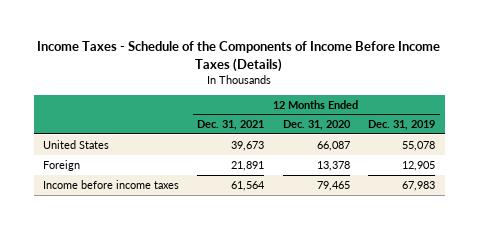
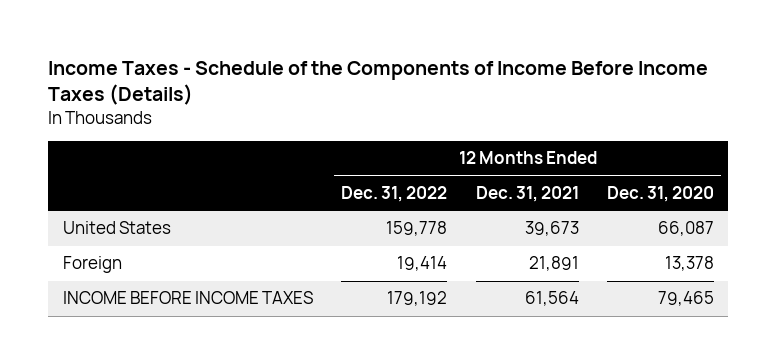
- | 12 Months Ended Dec. 31, 2021 | 12 Months Ended Dec. 31, 2020 | 12 Months Ended Dec. 31, 2019
+ | 12 Months Ended Dec. 31, 2022 | 12 Months Ended Dec. 31, 2021 | 12 Months Ended Dec. 31, 2020
- Income before income taxes | 61,564 | 79,465 | 67,983
+ INCOME BEFORE INCOME TAXES | 179,192 | 61,564 | 79,465

